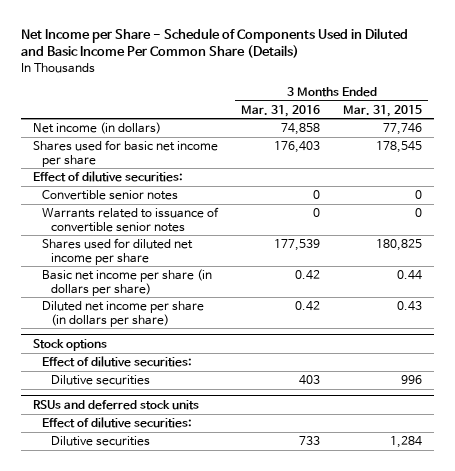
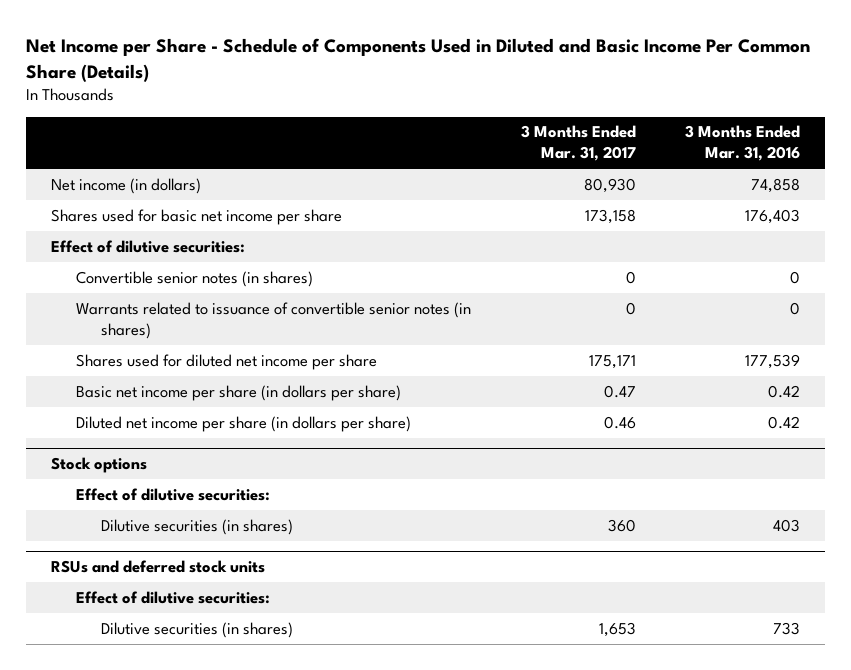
- | 3 Months Ended Mar. 31, 2016 | 3 Months Ended Mar. 31, 2015
+ | 3 Months Ended Mar. 31, 2017 | 3 Months Ended Mar. 31, 2016
- Convertible senior notes | 0 | 0
- Warrants related to issuance of convertible senior notes | 0 | 0
+ Convertible senior notes (in shares) | 0 | 0
+ Warrants related to issuance of convertible senior notes (in shares) | 0 | 0
@ Stock options
- Dilutive securities | 403 | 996
+ Dilutive securities (in shares) | 360 | 403
@ RSUs and deferred stock units
- Dilutive securities | 733 | 1,284
+ Dilutive securities (in shares) | 1,653 | 733

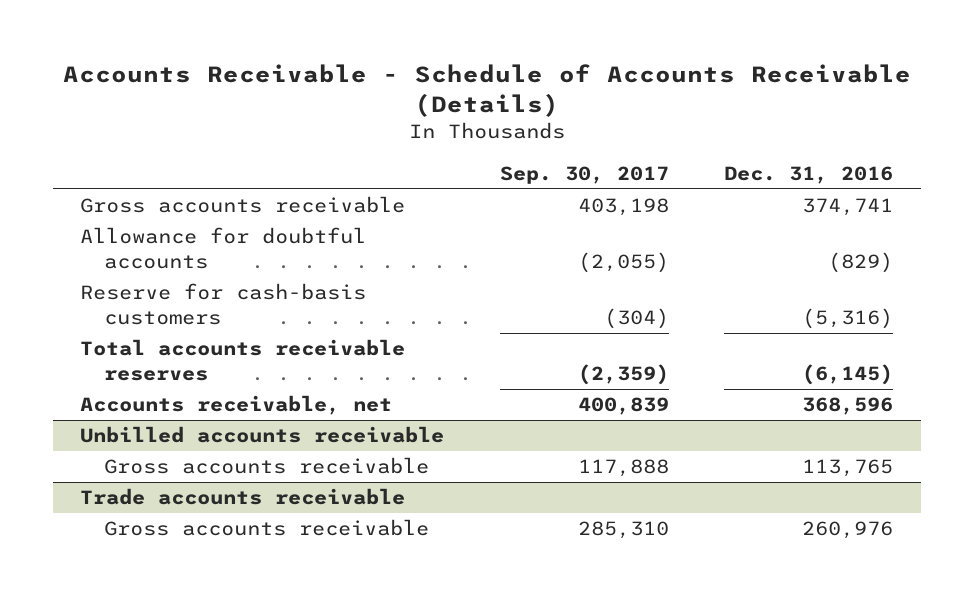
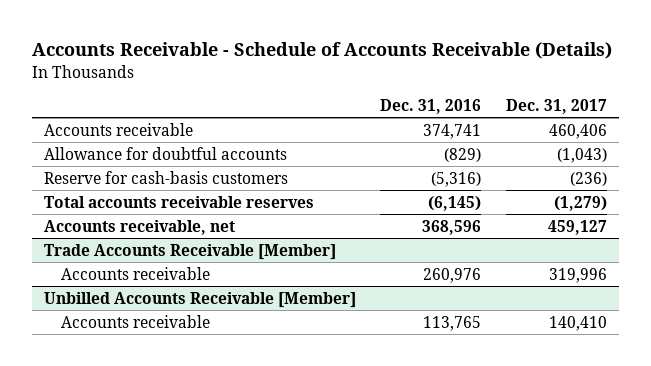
- | Sep. 30, 2017 | Dec. 31, 2016
+ | Dec. 31, 2016 | Dec. 31, 2017
- Gross accounts receivable | 403,198 | 374,741
+ Accounts receivable | 374,741 | 460,406
- Unbilled accounts receivable
- Gross accounts receivable | 117,888 | 113,765
- Trade accounts receivable
- Gross accounts receivable | 285,310 | 260,976
+ Trade Accounts Receivable [Member]
+ Accounts receivable | 260,976 | 319,996
+ Unbilled Accounts Receivable [Member]
+ Accounts receivable | 113,765 | 140,410

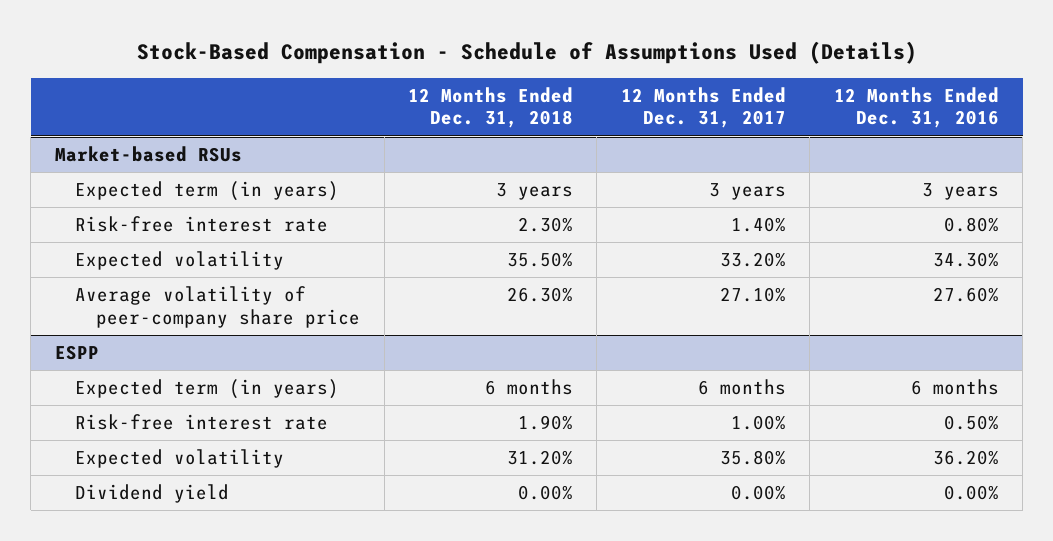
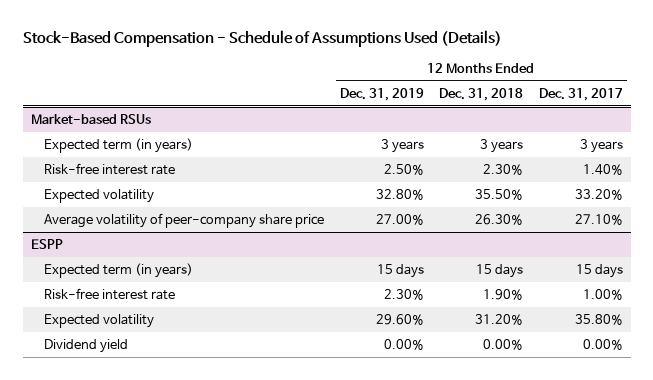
- | 12 Months Ended Dec. 31, 2018 | 12 Months Ended Dec. 31, 2017 | 12 Months Ended Dec. 31, 2016
+ | 12 Months Ended Dec. 31, 2019 | 12 Months Ended Dec. 31, 2018 | 12 Months Ended Dec. 31, 2017
@ ESPP
- Expected term (in years) | 6 months | 6 months | 6 months
+ Expected term (in years) | 15 days | 15 days | 15 days

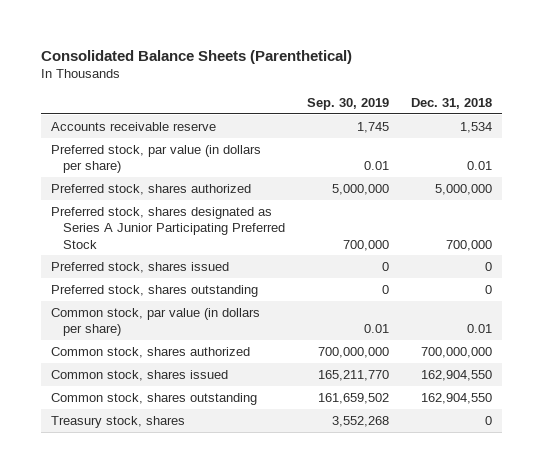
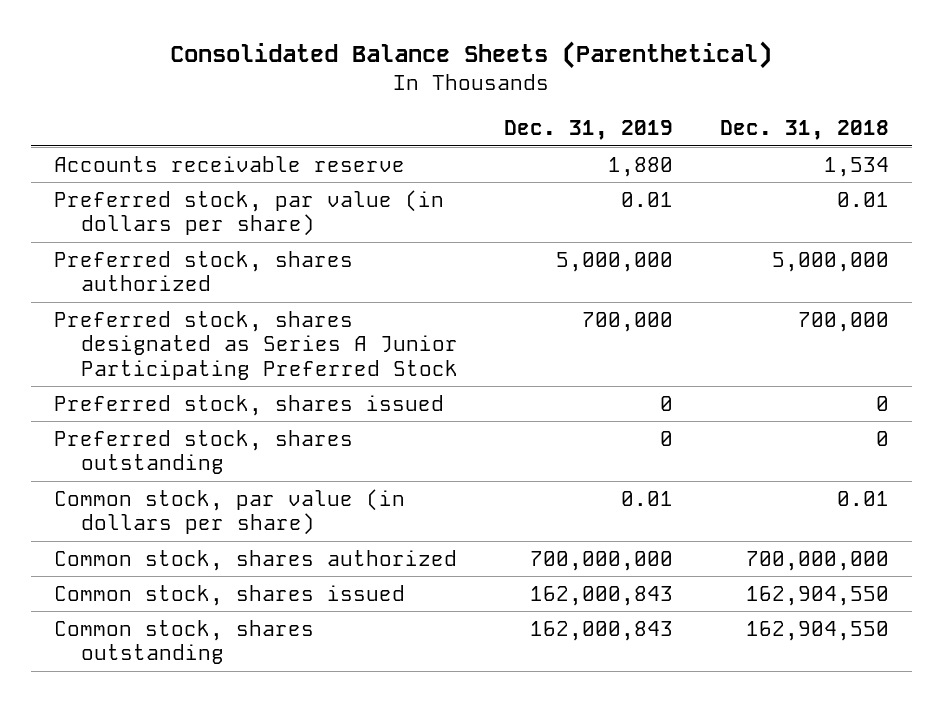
- | Sep. 30, 2019 | Dec. 31, 2018
+ | Dec. 31, 2019 | Dec. 31, 2018
- Treasury stock, shares | 3,552,268 | 0

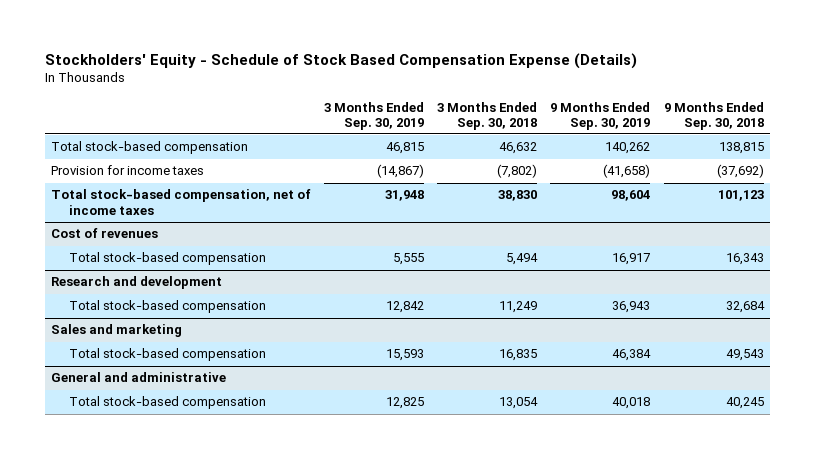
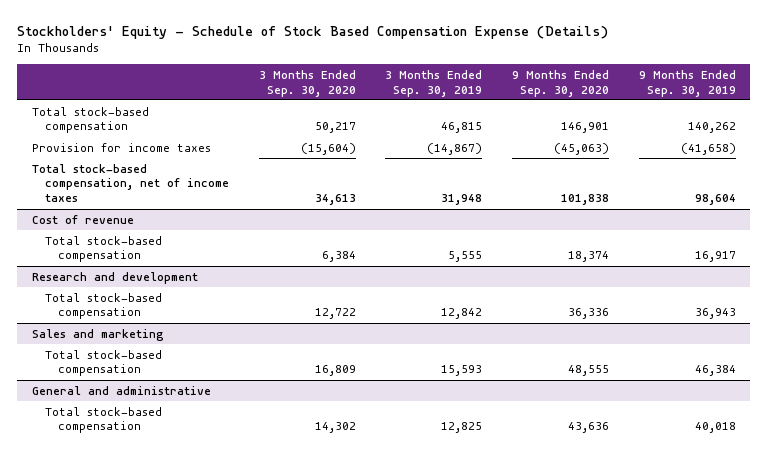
- | 3 Months Ended Sep. 30, 2019 | 3 Months Ended Sep. 30, 2018 | 9 Months Ended Sep. 30, 2019 | 9 Months Ended Sep. 30, 2018
+ | 3 Months Ended Sep. 30, 2020 | 3 Months Ended Sep. 30, 2019 | 9 Months Ended Sep. 30, 2020 | 9 Months Ended Sep. 30, 2019
- Cost of revenues
+ Cost of revenue

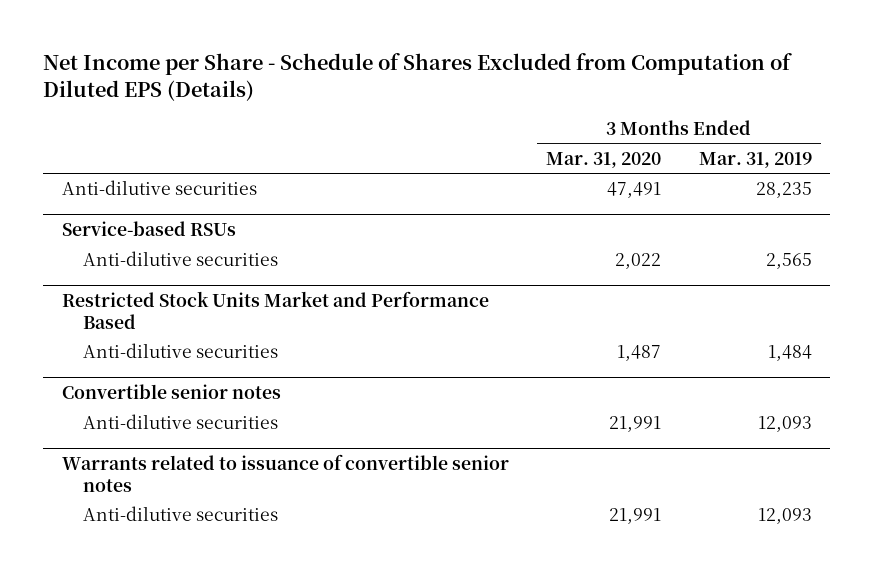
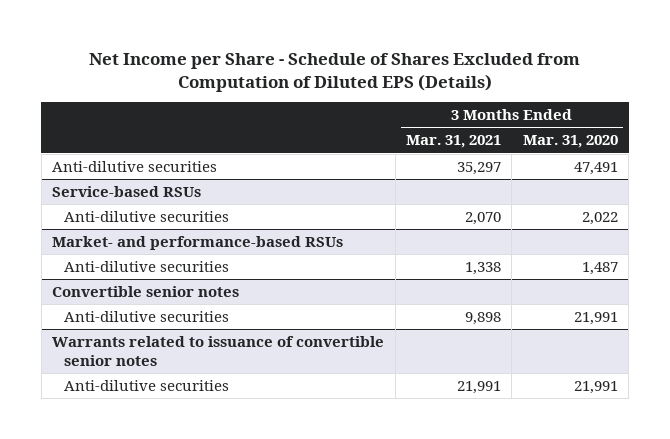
- | 3 Months Ended Mar. 31, 2020 | 3 Months Ended Mar. 31, 2019
+ | 3 Months Ended Mar. 31, 2021 | 3 Months Ended Mar. 31, 2020
- Restricted Stock Units Market and Performance Based
+ Market- and performance-based RSUs

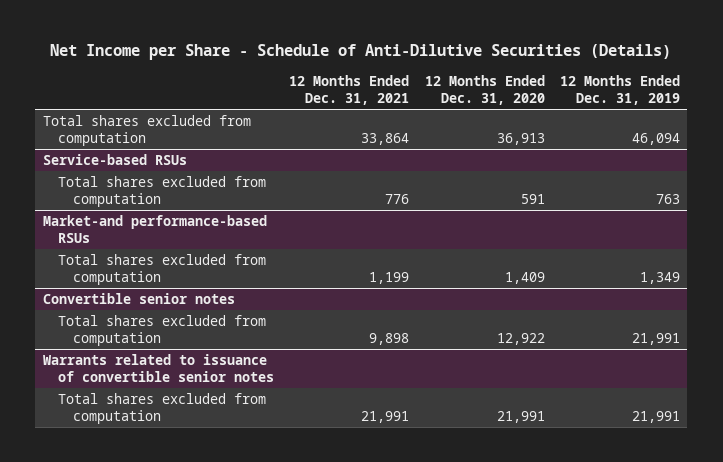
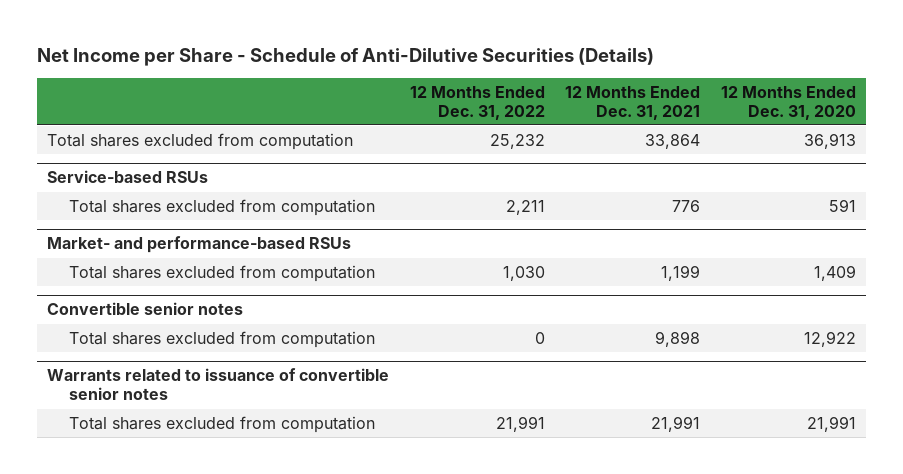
- | 12 Months Ended Dec. 31, 2021 | 12 Months Ended Dec. 31, 2020 | 12 Months Ended Dec. 31, 2019
+ | 12 Months Ended Dec. 31, 2022 | 12 Months Ended Dec. 31, 2021 | 12 Months Ended Dec. 31, 2020
- Market-and performance-based RSUs
+ Market- and performance-based RSUs

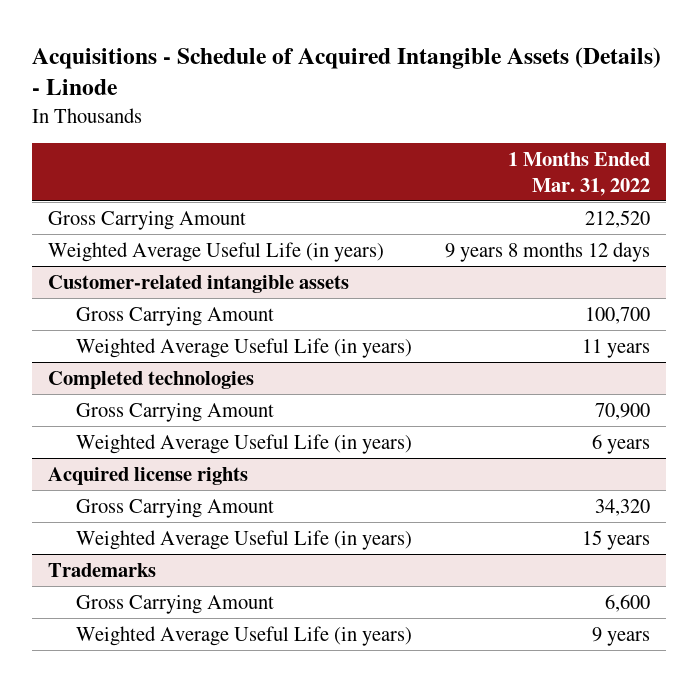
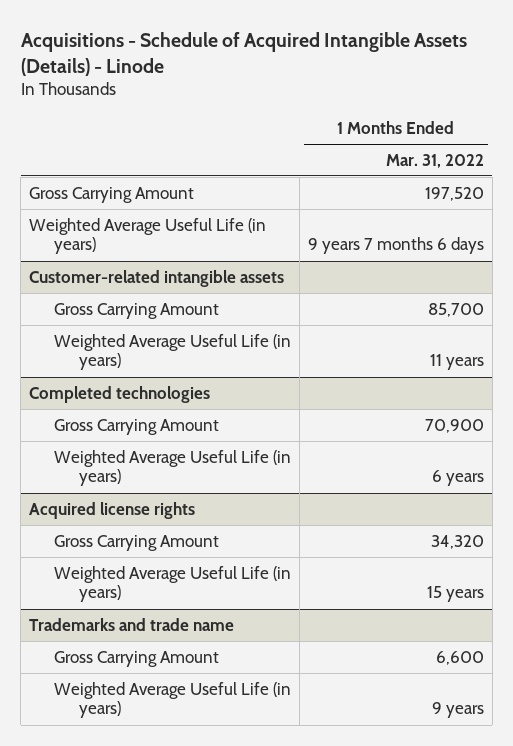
- Gross Carrying Amount | 212,520
- Weighted Average Useful Life (in years) | 9 years 8 months 12 days
+ Gross Carrying Amount | 197,520
+ Weighted Average Useful Life (in years) | 9 years 7 months 6 days
@ Customer-related intangible assets
- Gross Carrying Amount | 100,700
+ Gross Carrying Amount | 85,700
- Trademarks
+ Trademarks and trade name

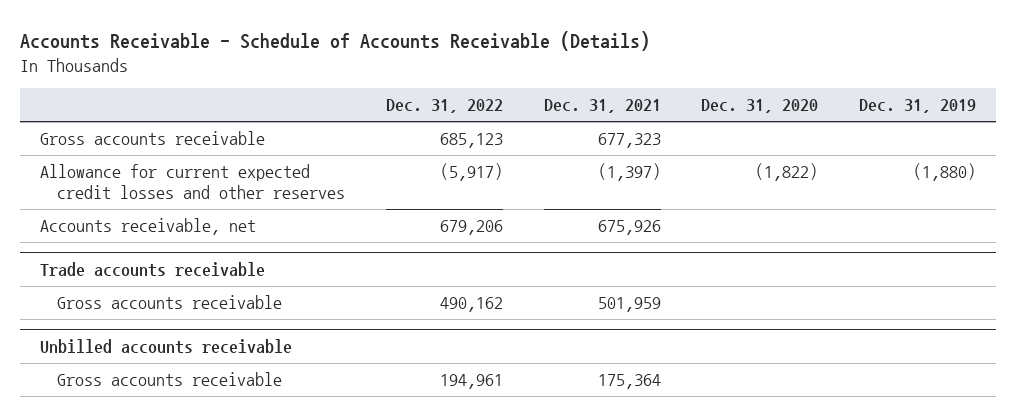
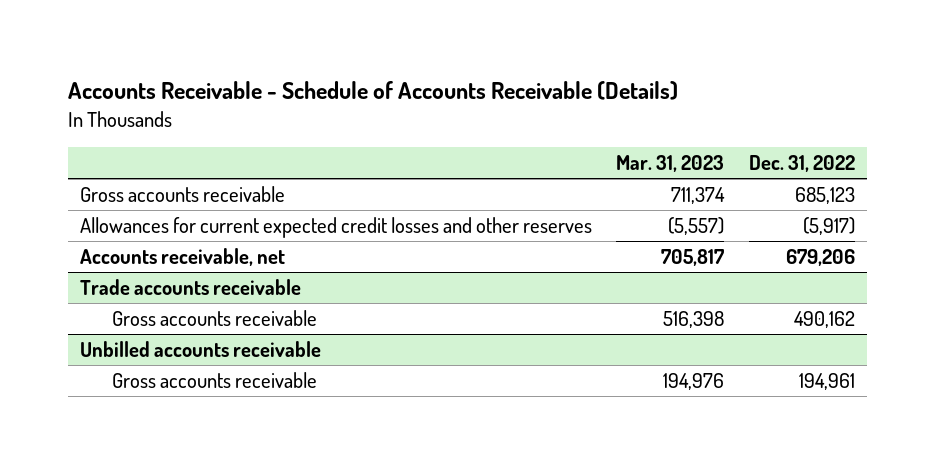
- | Dec. 31, 2022 | Dec. 31, 2021 | Dec. 31, 2020 | Dec. 31, 2019
+ | Mar. 31, 2023 | Dec. 31, 2022
- Allowance for current expected credit losses and other reserves | (5,917) | (1,397) | (1,822) | (1,880)
+ Allowances for current expected credit losses and other reserves | (5,557) | (5,917)

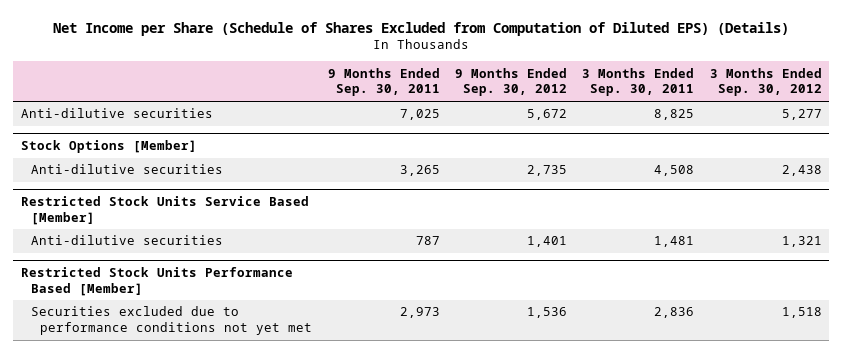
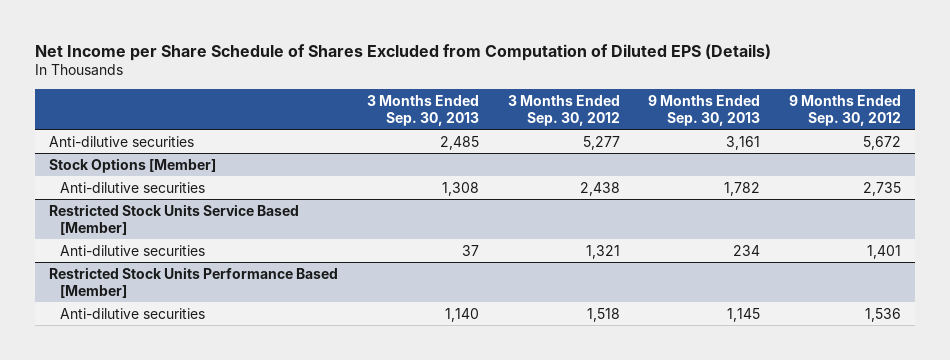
- Net Income per Share (Schedule of Shares Excluded from Computation of Diluted EPS) (Details)
+ Net Income per Share Schedule of Shares Excluded from Computation of Diluted EPS (Details)
- | 9 Months Ended Sep. 30, 2011 | 9 Months Ended Sep. 30, 2012 | 3 Months Ended Sep. 30, 2011 | 3 Months Ended Sep. 30, 2012
+ | 3 Months Ended Sep. 30, 2013 | 3 Months Ended Sep. 30, 2012 | 9 Months Ended Sep. 30, 2013 | 9 Months Ended Sep. 30, 2012
@ Restricted Stock Units Performance Based [Member]
- Securities excluded due to performance conditions not yet met | 2,973 | 1,536 | 2,836 | 1,518
+ Anti-dilutive securities | 1,140 | 1,518 | 1,145 | 1,536

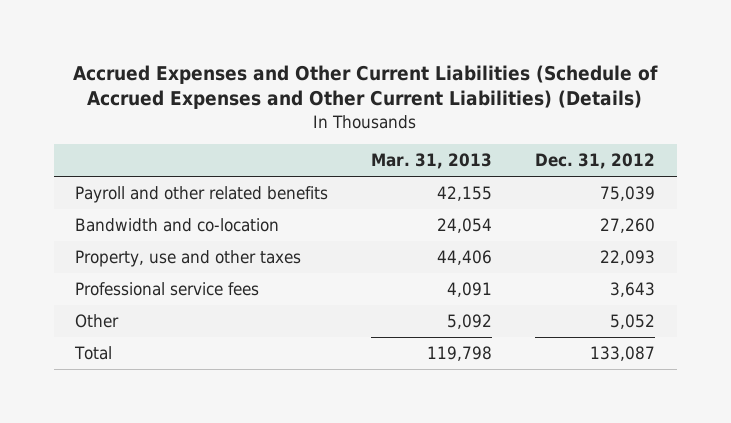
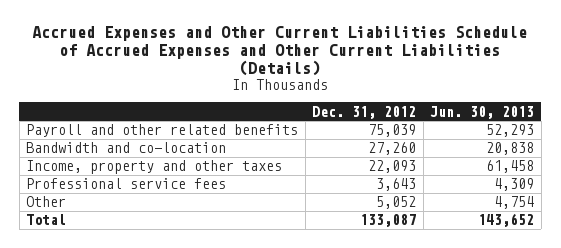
- Accrued Expenses and Other Current Liabilities (Schedule of Accrued Expenses and Other Current Liabilities) (Details)
+ Accrued Expenses and Other Current Liabilities Schedule of Accrued Expenses and Other Current Liabilities (Details)
- | Mar. 31, 2013 | Dec. 31, 2012
+ | Dec. 31, 2012 | Jun. 30, 2013
- Property, use and other taxes | 44,406 | 22,093
+ Income, property and other taxes | 22,093 | 61,458

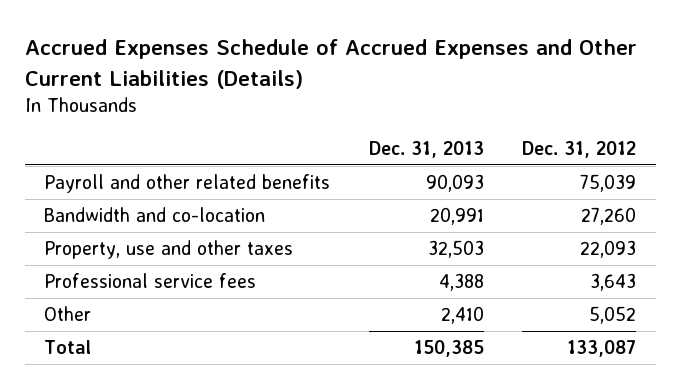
- Accrued Expenses and Other Current Liabilities Schedule of Accrued Expenses and Other Current Liabilities (Details)
+ Accrued Expenses Schedule of Accrued Expenses and Other Current Liabilities (Details)
- | Dec. 31, 2012 | Jun. 30, 2013
+ | Dec. 31, 2013 | Dec. 31, 2012
- Income, property and other taxes | 22,093 | 61,458
+ Property, use and other taxes | 32,503 | 22,093

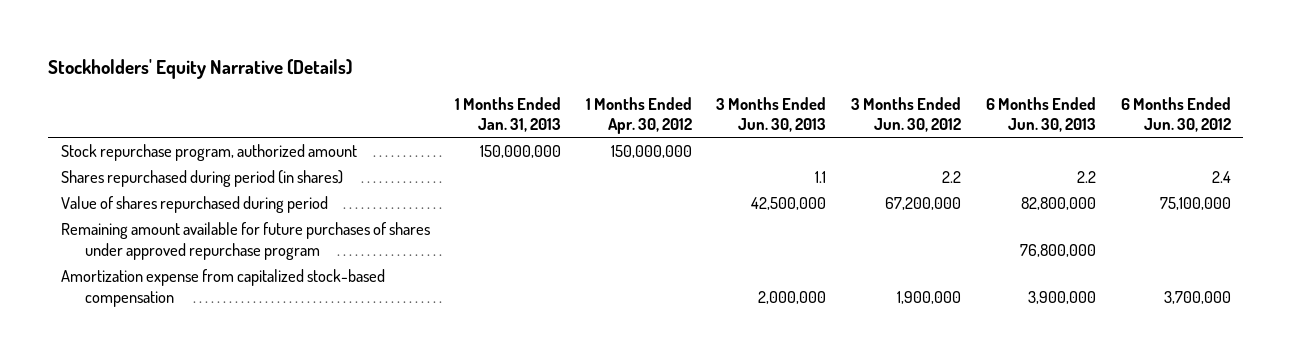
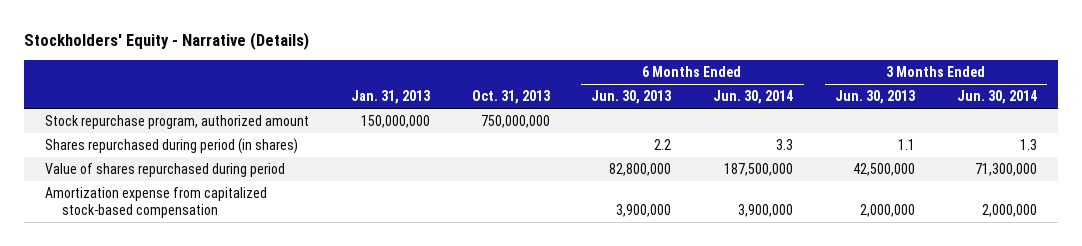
- Stockholders' Equity Narrative (Details)
+ Stockholders' Equity - Narrative (Details)
- | 1 Months Ended Jan. 31, 2013 | 1 Months Ended Apr. 30, 2012 | 3 Months Ended Jun. 30, 2013 | 3 Months Ended Jun. 30, 2012 | 6 Months Ended Jun. 30, 2013 | 6 Months Ended Jun. 30, 2012
+ | Jan. 31, 2013 | Oct. 31, 2013 | 6 Months Ended Jun. 30, 2013 | 6 Months Ended Jun. 30, 2014 | 3 Months Ended Jun. 30, 2013 | 3 Months Ended Jun. 30, 2014
- Remaining amount available for future purchases of shares under approved repurchase program | | | | | 76,800,000 |

